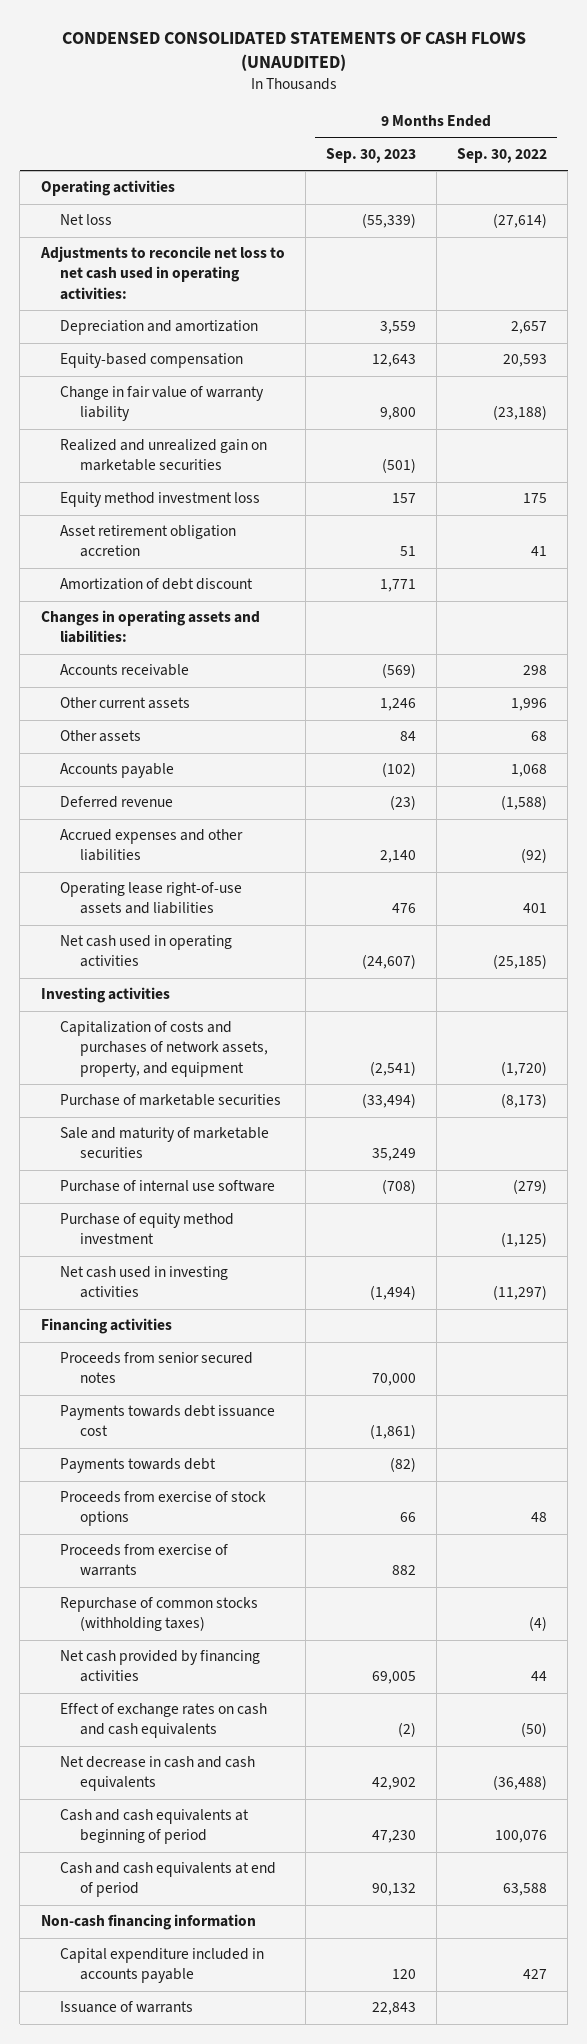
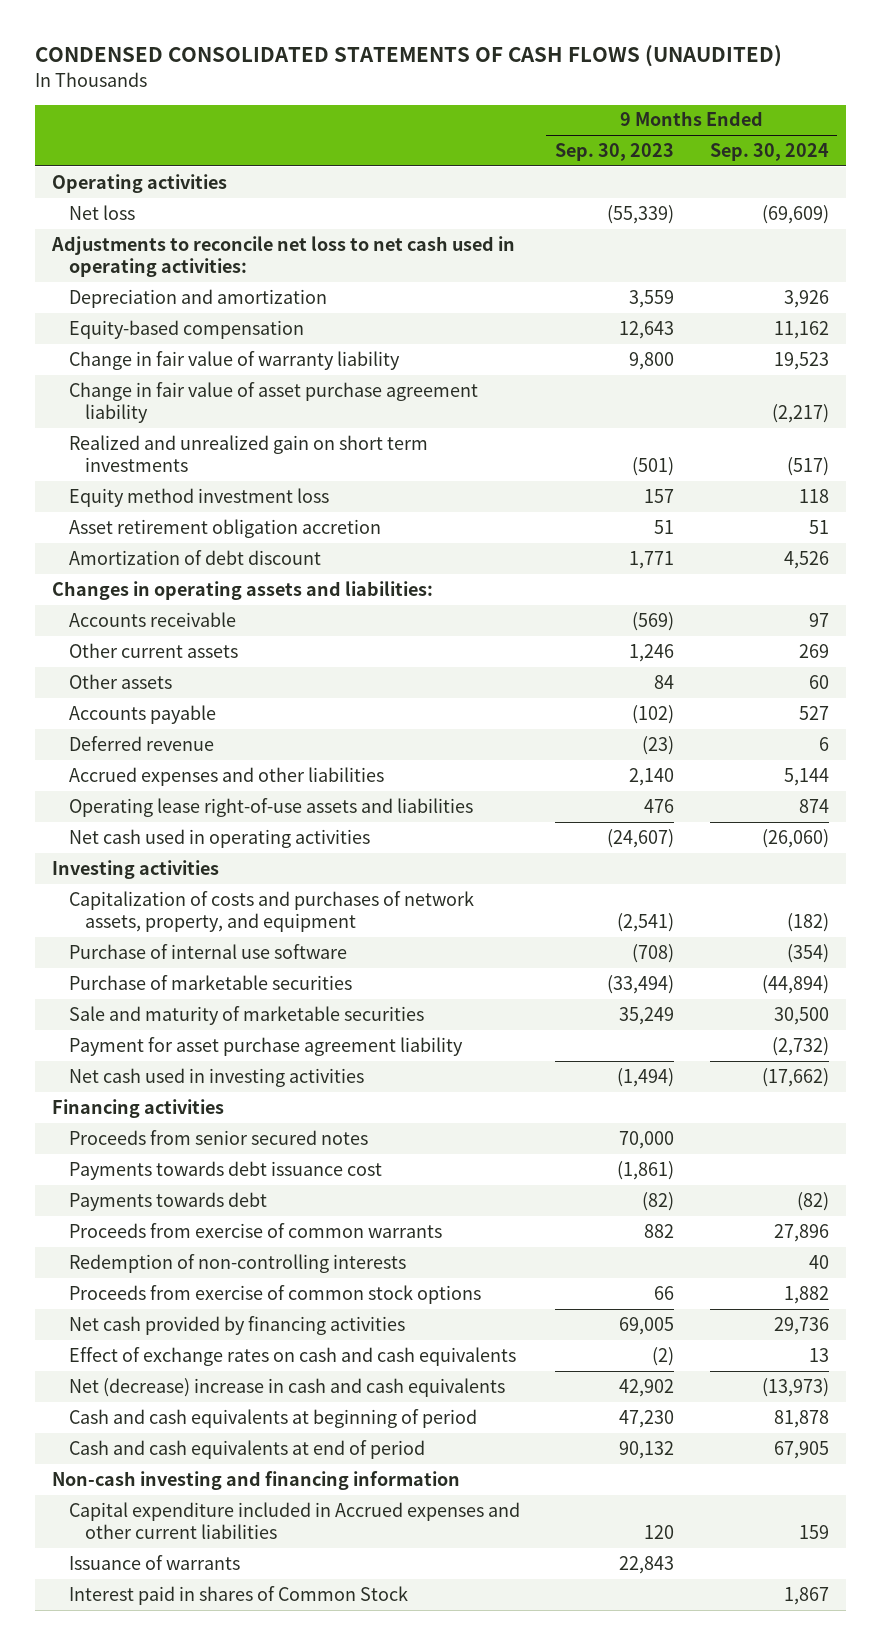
- | 9 Months Ended Sep. 30, 2023 | 9 Months Ended Sep. 30, 2022
+ | 9 Months Ended Sep. 30, 2023 | 9 Months Ended Sep. 30, 2024
- Realized and unrealized gain on marketable securities | (501) |
+ Change in fair value of asset purchase agreement liability | | (2,217)
+ Realized and unrealized gain on short term investments | (501) | (517)
moved up: Purchase of internal use software | (708) | (354)
- Purchase of equity method investment | | (1,125)
+ Payment for asset purchase agreement liability | | (2,732)
- Proceeds from exercise of stock options | 66 | 48
- Proceeds from exercise of warrants | 882 |
- Repurchase of common stocks (withholding taxes) | | (4)
+ Proceeds from exercise of common warrants | 882 | 27,896
+ Redemption of non-controlling interests | | 40
+ Proceeds from exercise of common stock options | 66 | 1,882
- Net decrease in cash and cash equivalents | 42,902 | (36,488)
+ Net (decrease) increase in cash and cash equivalents | 42,902 | (13,973)
- Non-cash financing information
- Capital expenditure included in accounts payable | 120 | 427
+ Non-cash investing and financing information
+ Capital expenditure included in Accrued expenses and other current liabilities | 120 | 159
+ Interest paid in shares of Common Stock | | 1,867

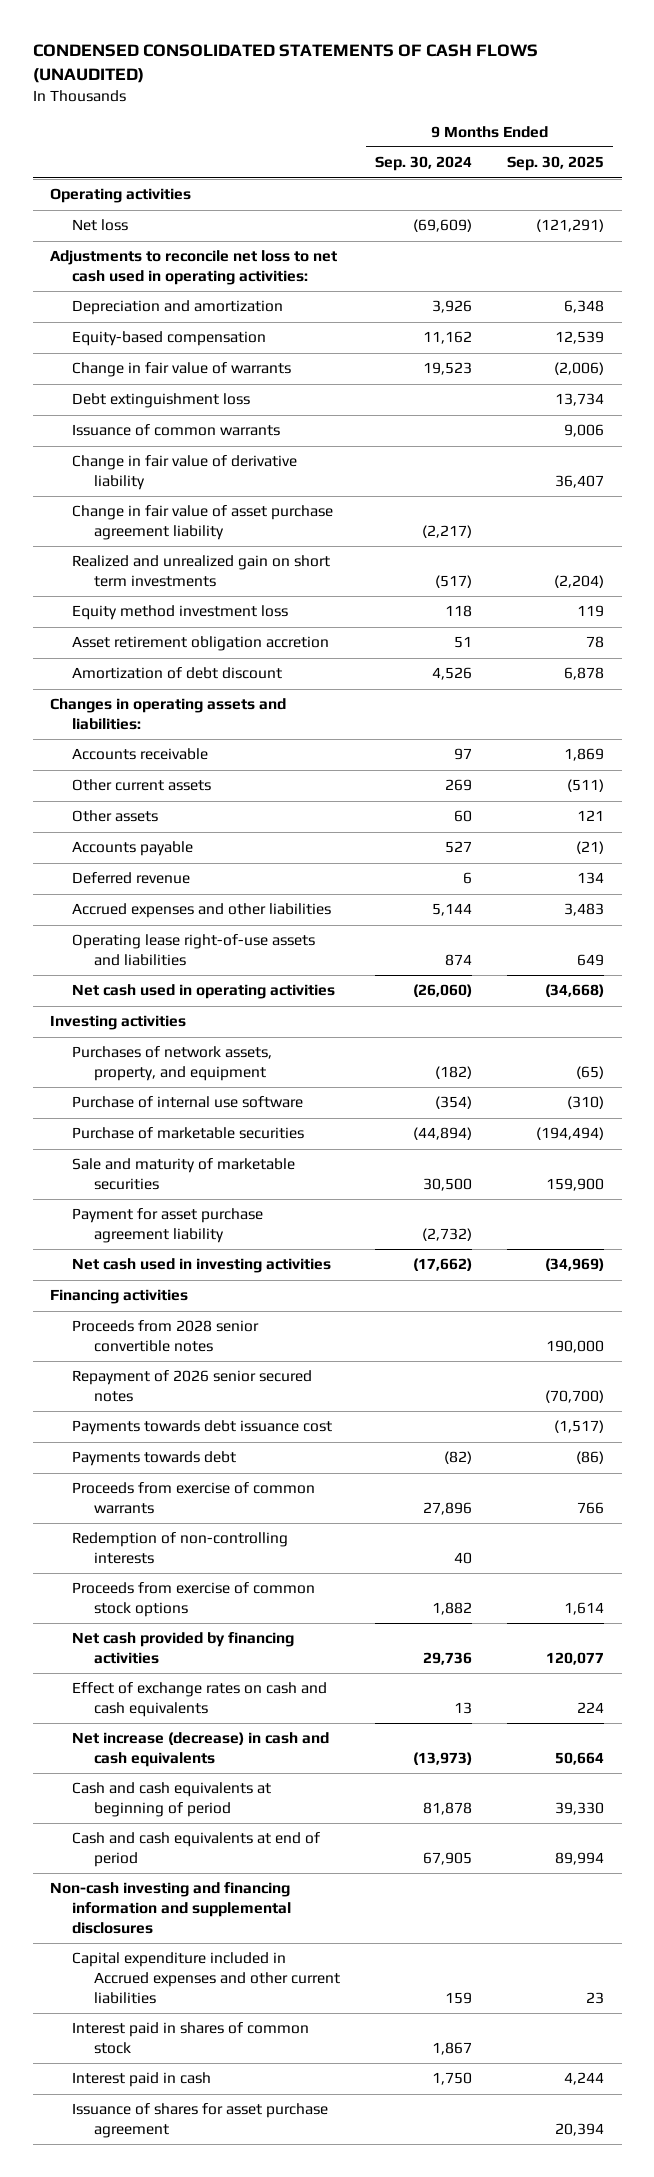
- | 9 Months Ended Sep. 30, 2023 | 9 Months Ended Sep. 30, 2024
+ | 9 Months Ended Sep. 30, 2024 | 9 Months Ended Sep. 30, 2025
- Change in fair value of warranty liability | 9,800 | 19,523
+ Change in fair value of warrants | 19,523 | (2,006)
+ Debt extinguishment loss | | 13,734
+ Issuance of common warrants | | 9,006
+ Change in fair value of derivative liability | | 36,407
- Capitalization of costs and purchases of network assets, property, and equipment | (2,541) | (182)
+ Purchases of network assets, property, and equipment | (182) | (65)
- Proceeds from senior secured notes | 70,000 |
+ Proceeds from 2028 senior convertible notes | | 190,000
+ Repayment of 2026 senior secured notes | | (70,700)
- Net (decrease) increase in cash and cash equivalents | 42,902 | (13,973)
+ Net increase (decrease) in cash and cash equivalents | (13,973) | 50,664
- Non-cash investing and financing information
+ Non-cash investing and financing information and supplemental disclosures
- Issuance of warrants | 22,843 |
- Interest paid in shares of Common Stock | | 1,867
+ Interest paid in shares of common stock | 1,867 |
+ Interest paid in cash | 1,750 | 4,244
+ Issuance of shares for asset purchase agreement | | 20,394

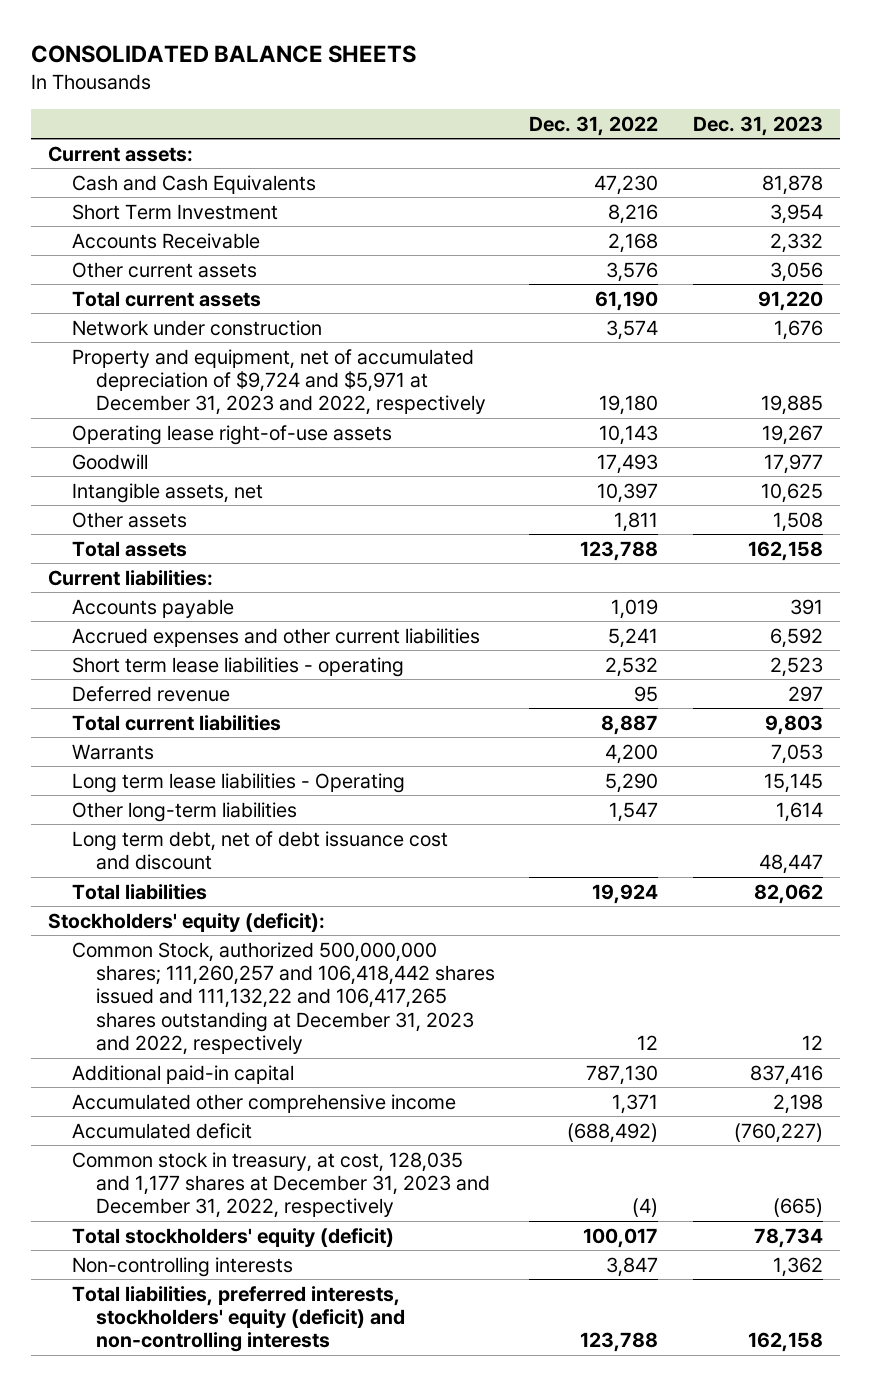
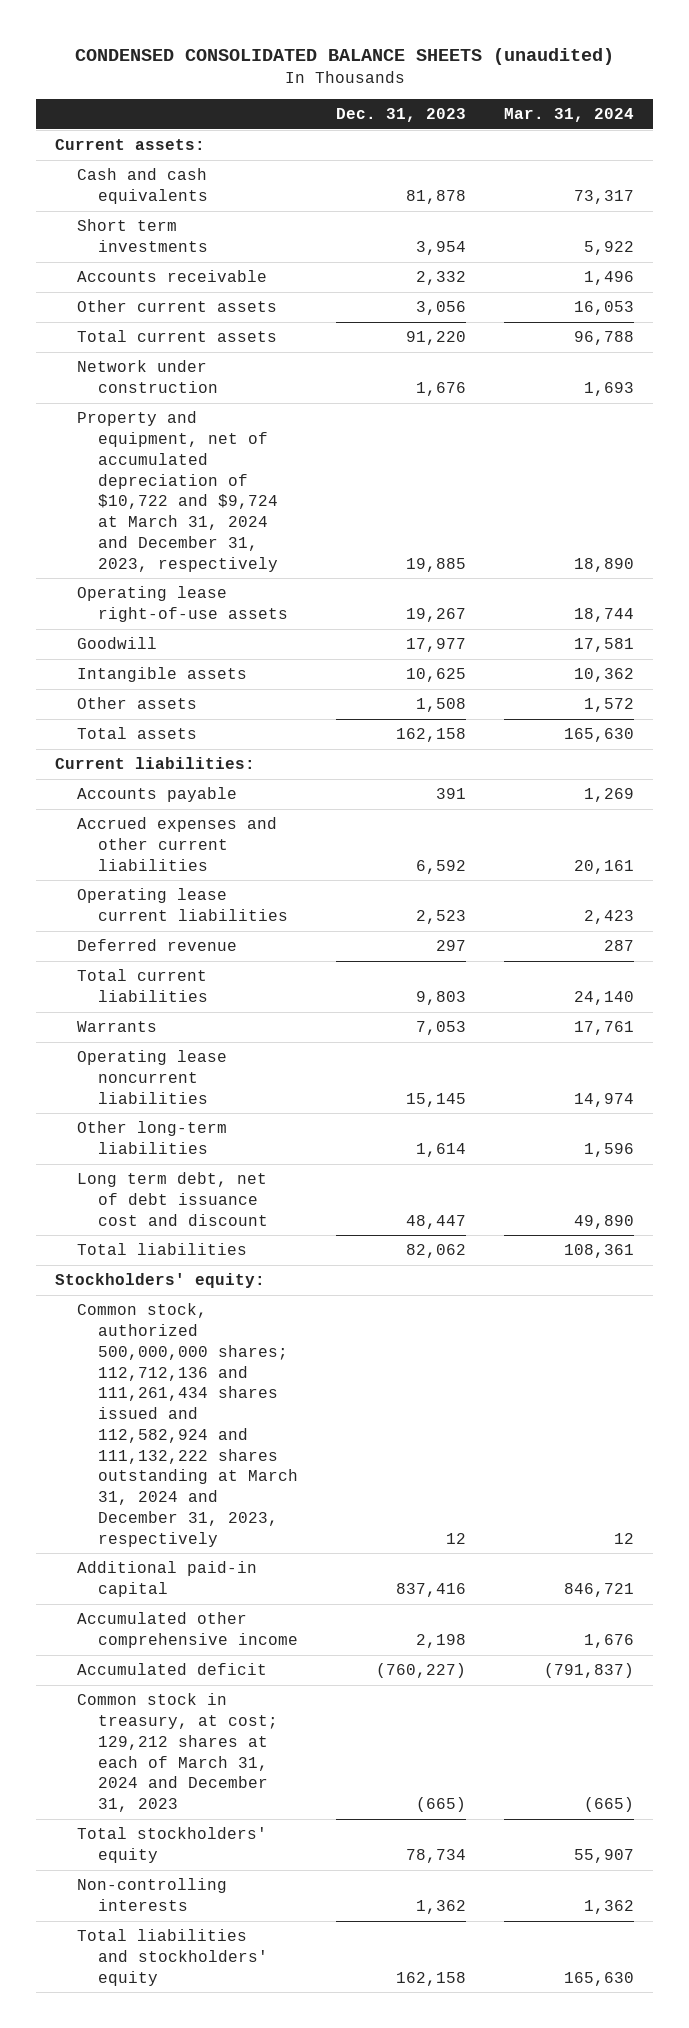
- CONSOLIDATED BALANCE SHEETS
+ CONDENSED CONSOLIDATED BALANCE SHEETS (unaudited)
- | Dec. 31, 2022 | Dec. 31, 2023
+ | Dec. 31, 2023 | Mar. 31, 2024
- Cash and Cash Equivalents | 47,230 | 81,878
- Short Term Investment | 8,216 | 3,954
- Accounts Receivable | 2,168 | 2,332
+ Cash and cash equivalents | 81,878 | 73,317
+ Short term investments | 3,954 | 5,922
+ Accounts receivable | 2,332 | 1,496
- Property and equipment, net of accumulated depreciation of $9,724 and $5,971 at December 31, 2023 and 2022, respectively | 19,180 | 19,885
+ Property and equipment, net of accumulated depreciation of $10,722 and $9,724 at March 31, 2024 and December 31, 2023, respectively | 19,885 | 18,890
- Intangible assets, net | 10,397 | 10,625
+ Intangible assets | 10,625 | 10,362
- Short term lease liabilities - operating | 2,532 | 2,523
+ Operating lease current liabilities | 2,523 | 2,423
- Long term lease liabilities - Operating | 5,290 | 15,145
+ Operating lease noncurrent liabilities | 15,145 | 14,974
- Stockholders' equity (deficit):
- Common Stock, authorized 500,000,000 shares; 111,260,257 and 106,418,442 shares issued and 111,132,22 and 106,417,265 shares outstanding at December 31, 2023 and 2022, respectively | 12 | 12
+ Stockholders' equity:
+ Common stock, authorized 500,000,000 shares; 112,712,136 and 111,261,434 shares issued and 112,582,924 and 111,132,222 shares outstanding at March 31, 2024 and December 31, 2023, respectively | 12 | 12
- Common stock in treasury, at cost, 128,035 and 1,177 shares at December 31, 2023 and December 31, 2022, respectively | (4) | (665)
- Total stockholders' equity (deficit) | 100,017 | 78,734
+ Common stock in treasury, at cost; 129,212 shares at each of March 31, 2024 and December 31, 2023 | (665) | (665)
+ Total stockholders' equity | 78,734 | 55,907
- Total liabilities, preferred interests, stockholders' equity (deficit) and non-controlling interests | 123,788 | 162,158
+ Total liabilities and stockholders' equity | 162,158 | 165,630

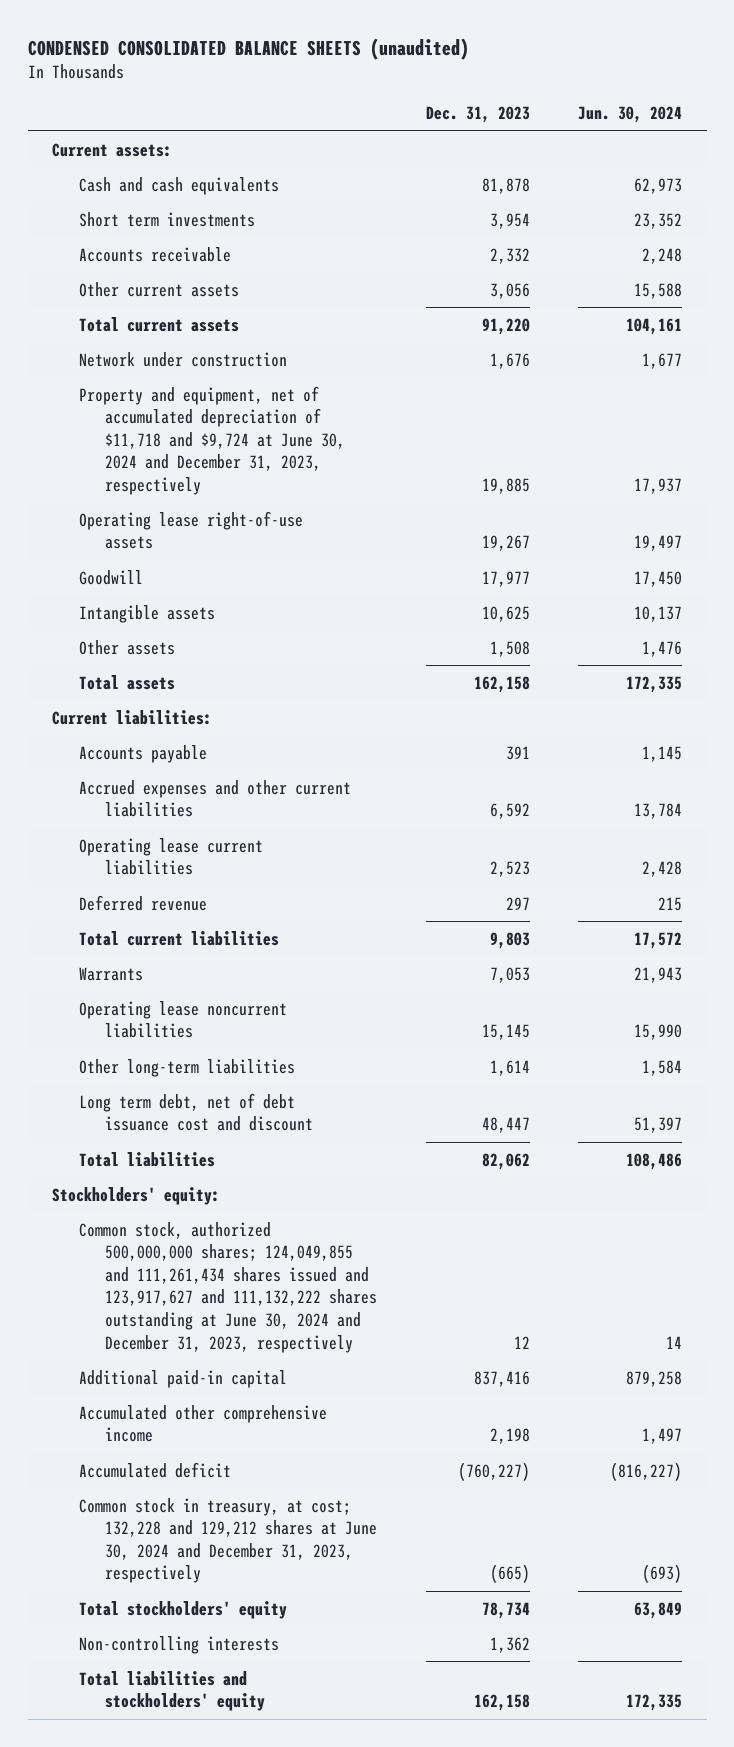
- | Dec. 31, 2023 | Mar. 31, 2024
+ | Dec. 31, 2023 | Jun. 30, 2024
- Property and equipment, net of accumulated depreciation of $10,722 and $9,724 at March 31, 2024 and December 31, 2023, respectively | 19,885 | 18,890
+ Property and equipment, net of accumulated depreciation of $11,718 and $9,724 at June 30, 2024 and December 31, 2023, respectively | 19,885 | 17,937
- Common stock, authorized 500,000,000 shares; 112,712,136 and 111,261,434 shares issued and 112,582,924 and 111,132,222 shares outstanding at March 31, 2024 and December 31, 2023, respectively | 12 | 12
+ Common stock, authorized 500,000,000 shares; 124,049,855 and 111,261,434 shares issued and 123,917,627 and 111,132,222 shares outstanding at June 30, 2024 and December 31, 2023, respectively | 12 | 14
- Common stock in treasury, at cost; 129,212 shares at each of March 31, 2024 and December 31, 2023 | (665) | (665)
+ Common stock in treasury, at cost; 132,228 and 129,212 shares at June 30, 2024 and December 31, 2023, respectively | (665) | (693)

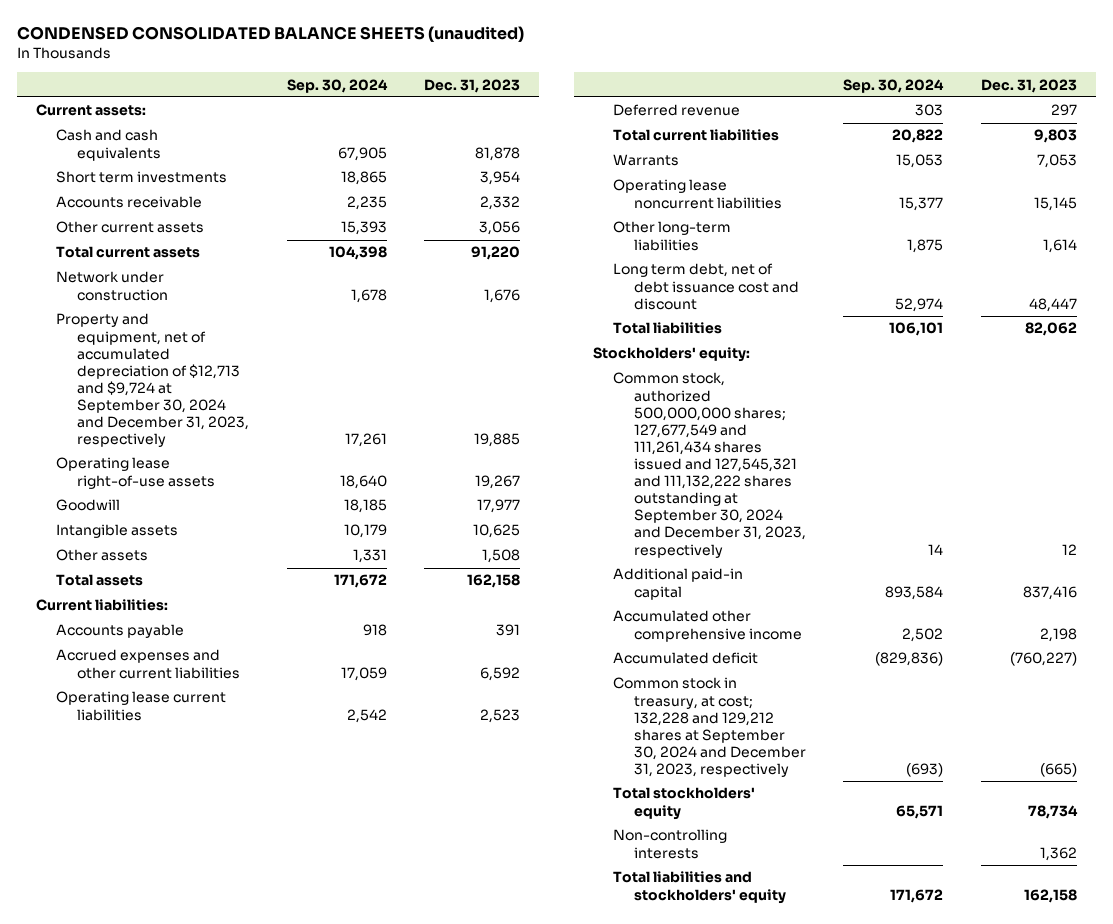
- | Dec. 31, 2023 | Jun. 30, 2024
+ | Sep. 30, 2024 | Dec. 31, 2023
- Property and equipment, net of accumulated depreciation of $11,718 and $9,724 at June 30, 2024 and December 31, 2023, respectively | 19,885 | 17,937
+ Property and equipment, net of accumulated depreciation of $12,713 and $9,724 at September 30, 2024 and December 31, 2023, respectively | 17,261 | 19,885
- Common stock, authorized 500,000,000 shares; 124,049,855 and 111,261,434 shares issued and 123,917,627 and 111,132,222 shares outstanding at June 30, 2024 and December 31, 2023, respectively | 12 | 14
+ Common stock, authorized 500,000,000 shares; 127,677,549 and 111,261,434 shares issued and 127,545,321 and 111,132,222 shares outstanding at September 30, 2024 and December 31, 2023, respectively | 14 | 12
- Common stock in treasury, at cost; 132,228 and 129,212 shares at June 30, 2024 and December 31, 2023, respectively | (665) | (693)
+ Common stock in treasury, at cost; 132,228 and 129,212 shares at September 30, 2024 and December 31, 2023, respectively | (693) | (665)

